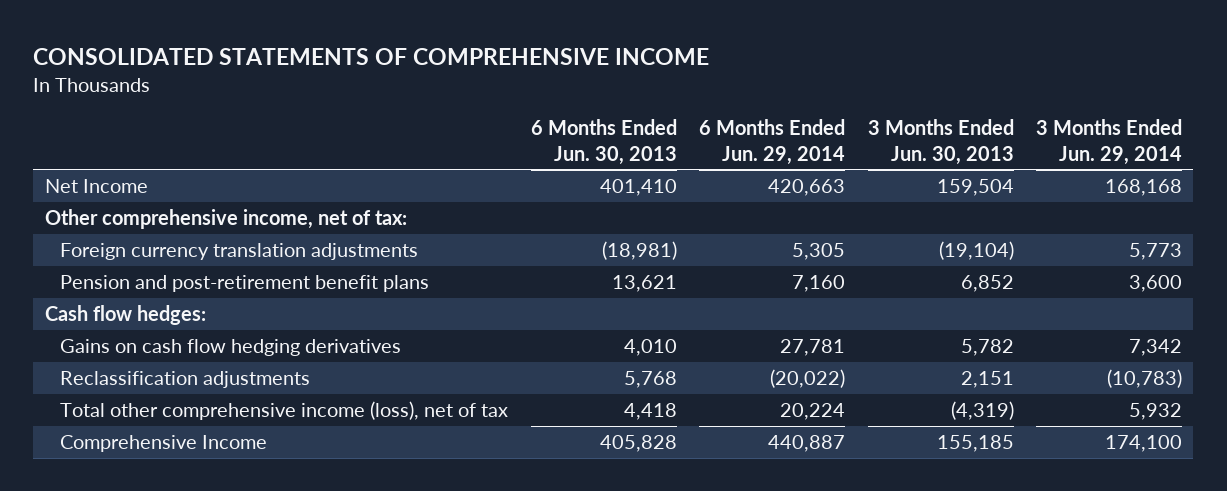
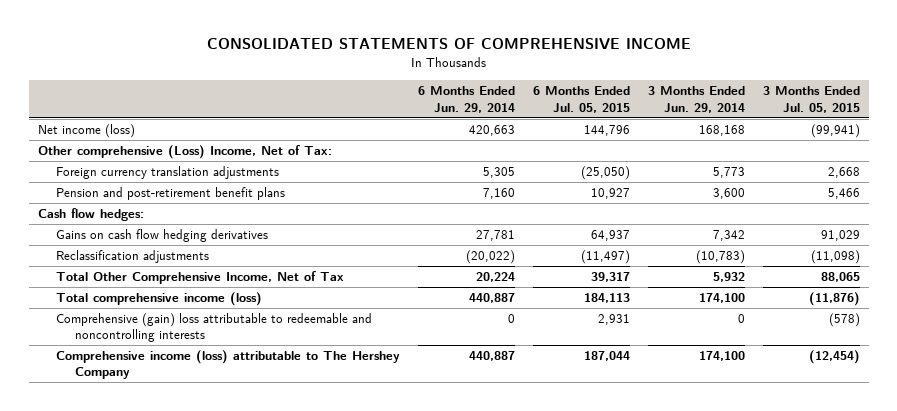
- | 6 Months Ended Jun. 30, 2013 | 6 Months Ended Jun. 29, 2014 | 3 Months Ended Jun. 30, 2013 | 3 Months Ended Jun. 29, 2014
+ | 6 Months Ended Jun. 29, 2014 | 6 Months Ended Jul. 05, 2015 | 3 Months Ended Jun. 29, 2014 | 3 Months Ended Jul. 05, 2015
- Net Income | 401,410 | 420,663 | 159,504 | 168,168
- Other comprehensive income, net of tax:
+ Net income (loss) | 420,663 | 144,796 | 168,168 | (99,941)
+ Other comprehensive (Loss) Income, Net of Tax:
- Total other comprehensive income (loss), net of tax | 4,418 | 20,224 | (4,319) | 5,932
- Comprehensive Income | 405,828 | 440,887 | 155,185 | 174,100
+ Total Other Comprehensive Income, Net of Tax | 20,224 | 39,317 | 5,932 | 88,065
+ Total comprehensive income (loss) | 440,887 | 184,113 | 174,100 | (11,876)
+ Comprehensive (gain) loss attributable to redeemable and noncontrolling interests | 0 | 2,931 | 0 | (578)
+ Comprehensive income (loss) attributable to The Hershey Company | 440,887 | 187,044 | 174,100 | (12,454)

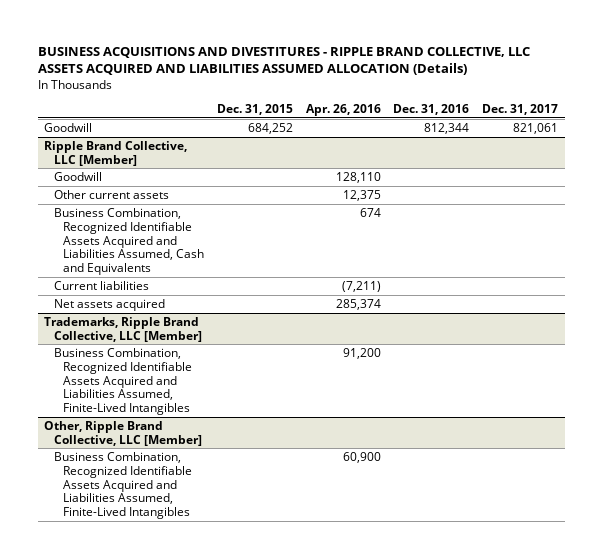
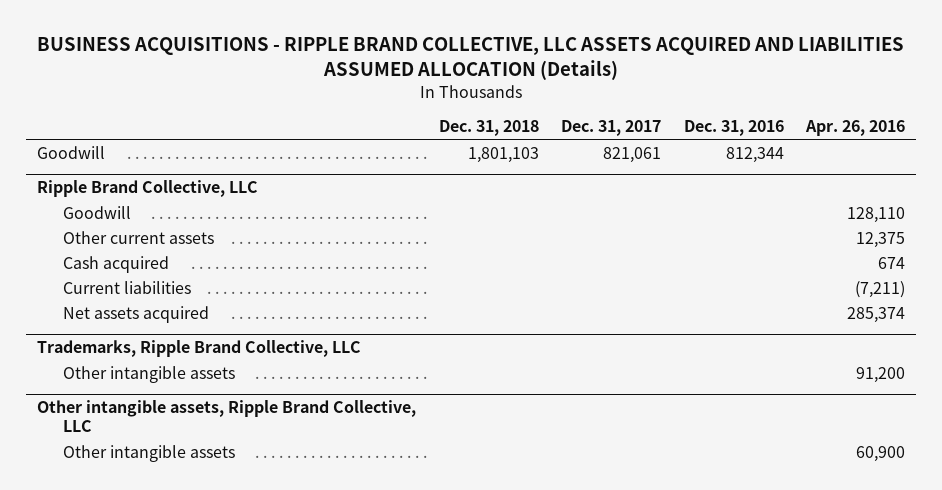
- BUSINESS ACQUISITIONS AND DIVESTITURES - RIPPLE BRAND COLLECTIVE, LLC ASSETS ACQUIRED AND LIABILITIES ASSUMED ALLOCATION (Details)
+ BUSINESS ACQUISITIONS - RIPPLE BRAND COLLECTIVE, LLC ASSETS ACQUIRED AND LIABILITIES ASSUMED ALLOCATION (Details)
- | Dec. 31, 2015 | Apr. 26, 2016 | Dec. 31, 2016 | Dec. 31, 2017
+ | Dec. 31, 2018 | Dec. 31, 2017 | Dec. 31, 2016 | Apr. 26, 2016
- Ripple Brand Collective, LLC [Member]
+ Ripple Brand Collective, LLC
- Business Combination, Recognized Identifiable Assets Acquired and Liabilities Assumed, Cash and Equivalents | | 674 | |
+ Cash acquired | | | | 674
- Trademarks, Ripple Brand Collective, LLC [Member]
- Business Combination, Recognized Identifiable Assets Acquired and Liabilities Assumed, Finite-Lived Intangibles | | 91,200 | |
- Other, Ripple Brand Collective, LLC [Member]
- Business Combination, Recognized Identifiable Assets Acquired and Liabilities Assumed, Finite-Lived Intangibles | | 60,900 | |
+ Trademarks, Ripple Brand Collective, LLC
+ Other intangible assets | | | | 91,200
+ Other intangible assets, Ripple Brand Collective, LLC
+ Other intangible assets | | | | 60,900

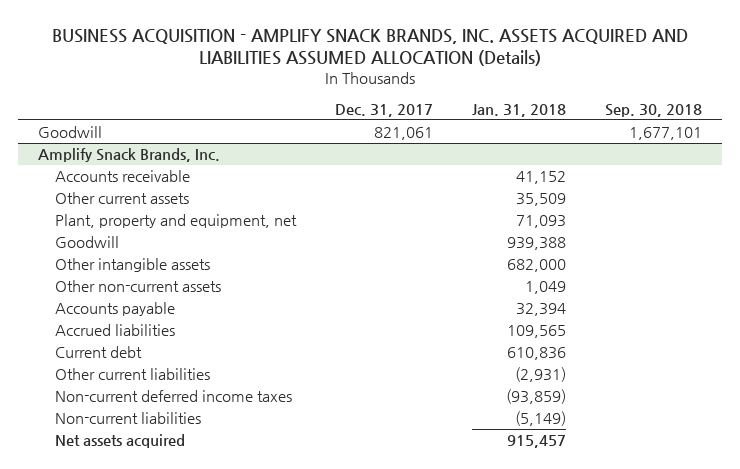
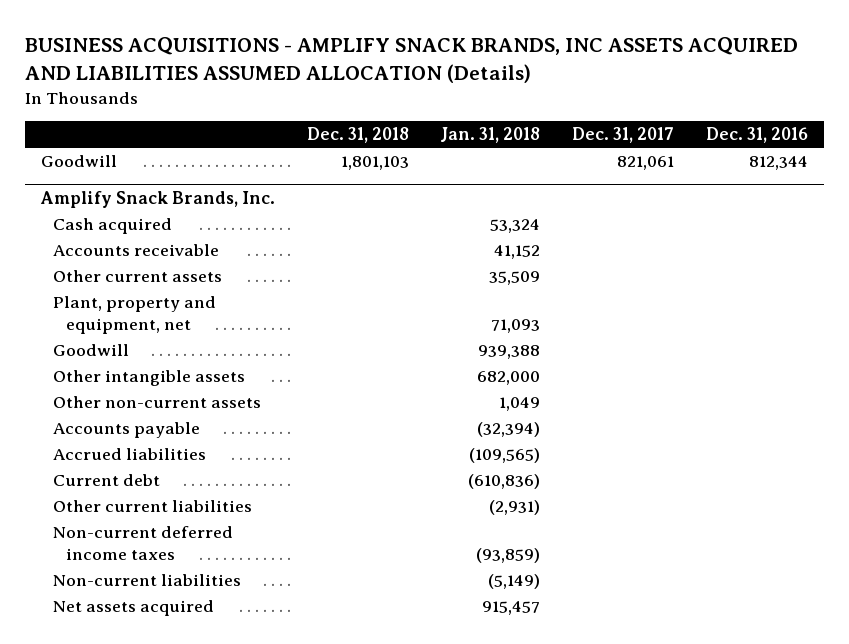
- BUSINESS ACQUISITION - AMPLIFY SNACK BRANDS, INC. ASSETS ACQUIRED AND LIABILITIES ASSUMED ALLOCATION (Details)
+ BUSINESS ACQUISITIONS - AMPLIFY SNACK BRANDS, INC ASSETS ACQUIRED AND LIABILITIES ASSUMED ALLOCATION (Details)
- | Dec. 31, 2017 | Jan. 31, 2018 | Sep. 30, 2018
+ | Dec. 31, 2018 | Jan. 31, 2018 | Dec. 31, 2017 | Dec. 31, 2016
@ Amplify Snack Brands, Inc.
+ Cash acquired | | 53,324 | |
- Accounts payable | | 32,394 |
- Accrued liabilities | | 109,565 |
- Current debt | | 610,836 |
+ Accounts payable | | (32,394) | |
+ Accrued liabilities | | (109,565) | |
+ Current debt | | (610,836) | |

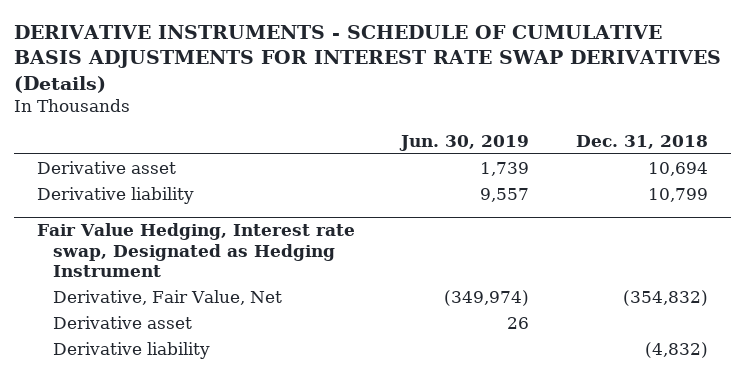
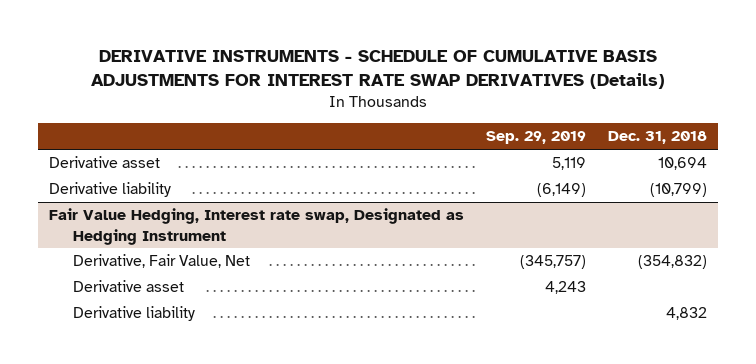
- | Jun. 30, 2019 | Dec. 31, 2018
+ | Sep. 29, 2019 | Dec. 31, 2018
- Derivative liability | 9,557 | 10,799
+ Derivative liability | (6,149) | (10,799)
@ Fair Value Hedging, Interest rate swap, Designated as Hedging Instrument
- Derivative liability | | (4,832)
+ Derivative liability | | 4,832

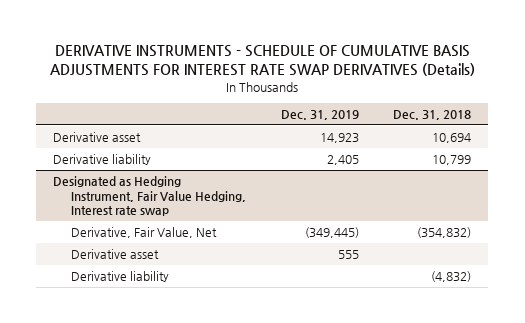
- | Sep. 29, 2019 | Dec. 31, 2018
+ | Dec. 31, 2019 | Dec. 31, 2018
- Derivative liability | (6,149) | (10,799)
- Fair Value Hedging, Interest rate swap, Designated as Hedging Instrument
+ Derivative liability | 2,405 | 10,799
+ Designated as Hedging Instrument, Fair Value Hedging, Interest rate swap
- Derivative liability | | 4,832
+ Derivative liability | | (4,832)

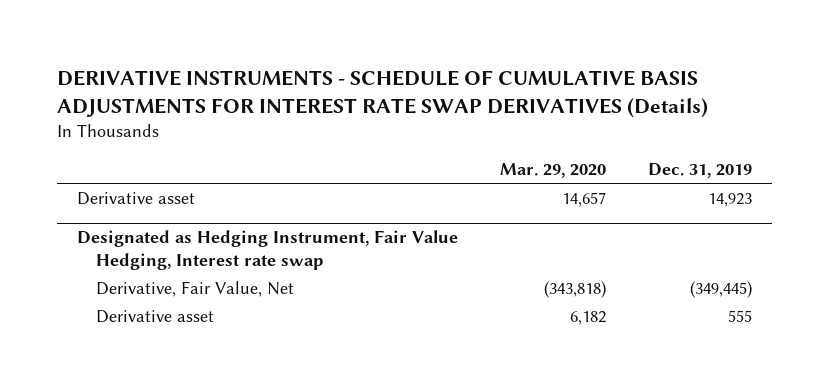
- | Dec. 31, 2019 | Dec. 31, 2018
+ | Mar. 29, 2020 | Dec. 31, 2019
- Derivative liability | 2,405 | 10,799
@ Designated as Hedging Instrument, Fair Value Hedging, Interest rate swap
- Derivative liability | | (4,832)

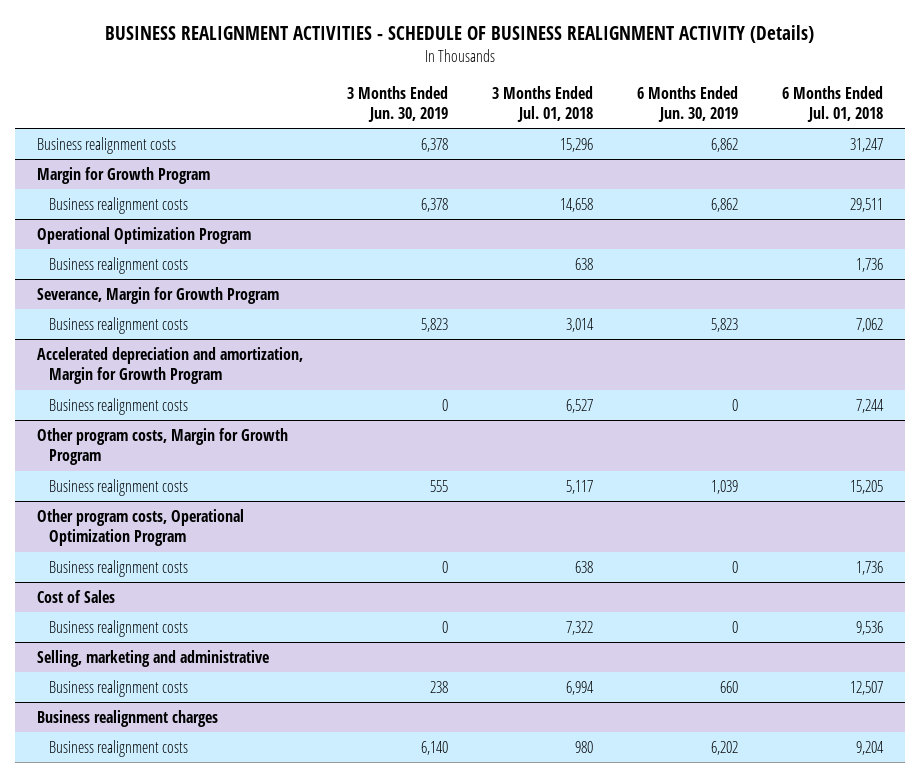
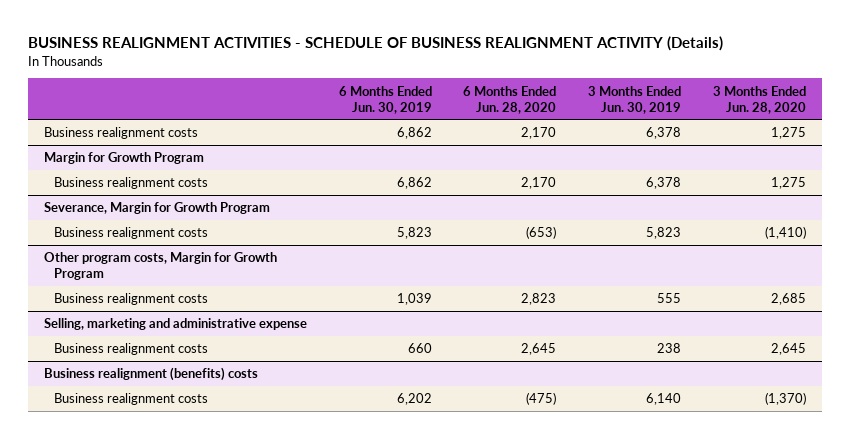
- | 3 Months Ended Jun. 30, 2019 | 3 Months Ended Jul. 01, 2018 | 6 Months Ended Jun. 30, 2019 | 6 Months Ended Jul. 01, 2018
+ | 6 Months Ended Jun. 30, 2019 | 6 Months Ended Jun. 28, 2020 | 3 Months Ended Jun. 30, 2019 | 3 Months Ended Jun. 28, 2020
- Operational Optimization Program
- Business realignment costs | | 638 | | 1,736
- Accelerated depreciation and amortization, Margin for Growth Program
- Business realignment costs | 0 | 6,527 | 0 | 7,244
- Other program costs, Operational Optimization Program
- Business realignment costs | 0 | 638 | 0 | 1,736
- Cost of Sales
- Business realignment costs | 0 | 7,322 | 0 | 9,536
- Selling, marketing and administrative
+ Selling, marketing and administrative expense
- Business realignment charges
+ Business realignment (benefits) costs

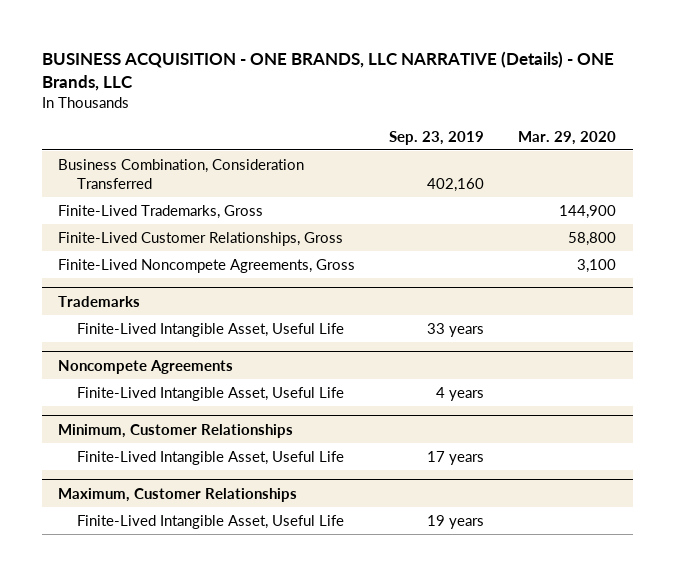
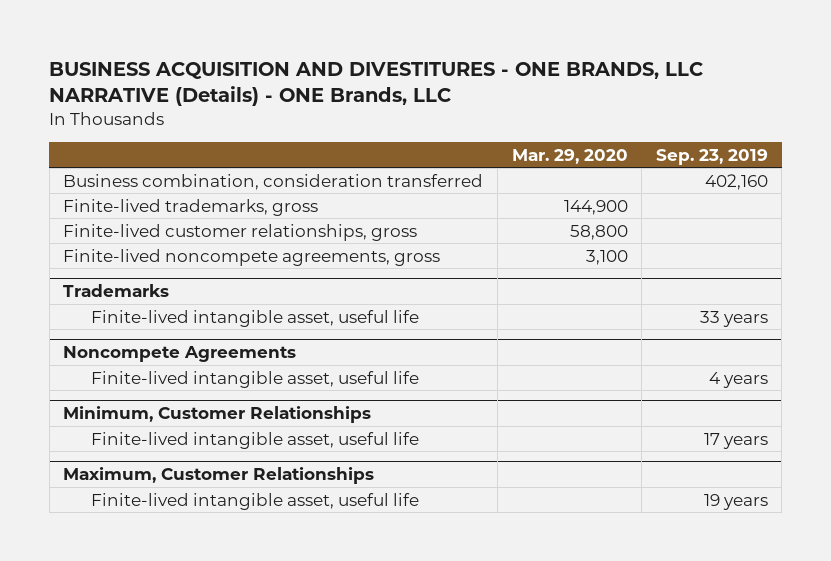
- BUSINESS ACQUISITION - ONE BRANDS, LLC NARRATIVE (Details) - ONE Brands, LLC
+ BUSINESS ACQUISITION AND DIVESTITURES - ONE BRANDS, LLC NARRATIVE (Details) - ONE Brands, LLC
- | Sep. 23, 2019 | Mar. 29, 2020
+ | Mar. 29, 2020 | Sep. 23, 2019
- Business Combination, Consideration Transferred | 402,160 |
- Finite-Lived Trademarks, Gross | | 144,900
- Finite-Lived Customer Relationships, Gross | | 58,800
- Finite-Lived Noncompete Agreements, Gross | | 3,100
+ Business combination, consideration transferred | | 402,160
+ Finite-lived trademarks, gross | 144,900 |
+ Finite-lived customer relationships, gross | 58,800 |
+ Finite-lived noncompete agreements, gross | 3,100 |
@ Trademarks
- Finite-Lived Intangible Asset, Useful Life | 33 years |
+ Finite-lived intangible asset, useful life | | 33 years
@ Noncompete Agreements
- Finite-Lived Intangible Asset, Useful Life | 4 years |
+ Finite-lived intangible asset, useful life | | 4 years
@ Minimum, Customer Relationships
- Finite-Lived Intangible Asset, Useful Life | 17 years |
+ Finite-lived intangible asset, useful life | | 17 years
@ Maximum, Customer Relationships
- Finite-Lived Intangible Asset, Useful Life | 19 years |
+ Finite-lived intangible asset, useful life | | 19 years

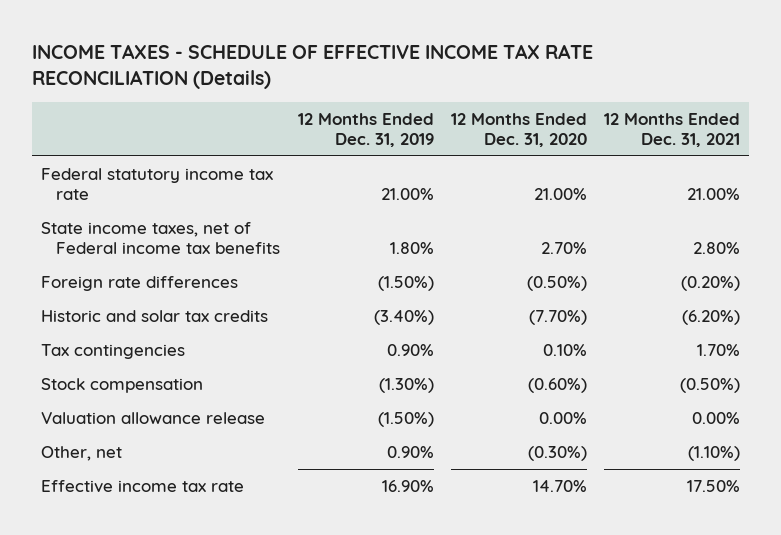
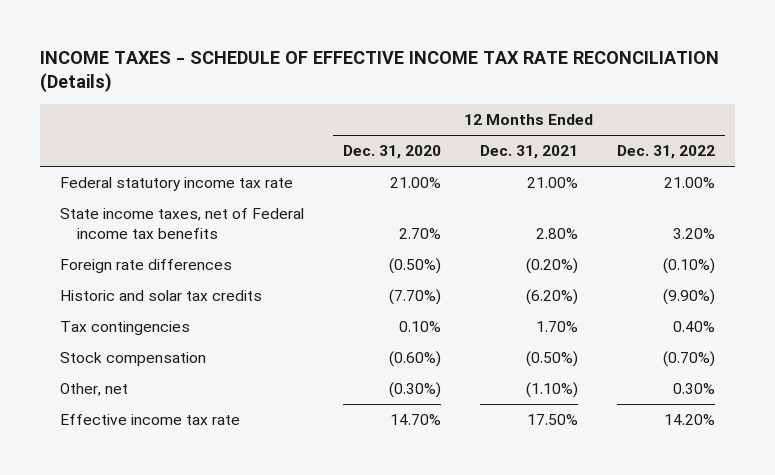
- | 12 Months Ended Dec. 31, 2019 | 12 Months Ended Dec. 31, 2020 | 12 Months Ended Dec. 31, 2021
+ | 12 Months Ended Dec. 31, 2020 | 12 Months Ended Dec. 31, 2021 | 12 Months Ended Dec. 31, 2022
- Valuation allowance release | (1.50%) | 0.00% | 0.00%

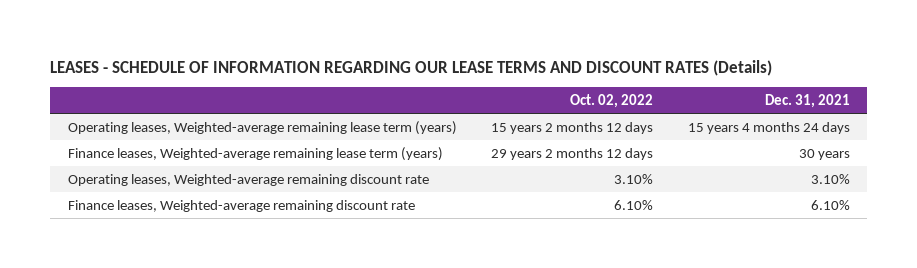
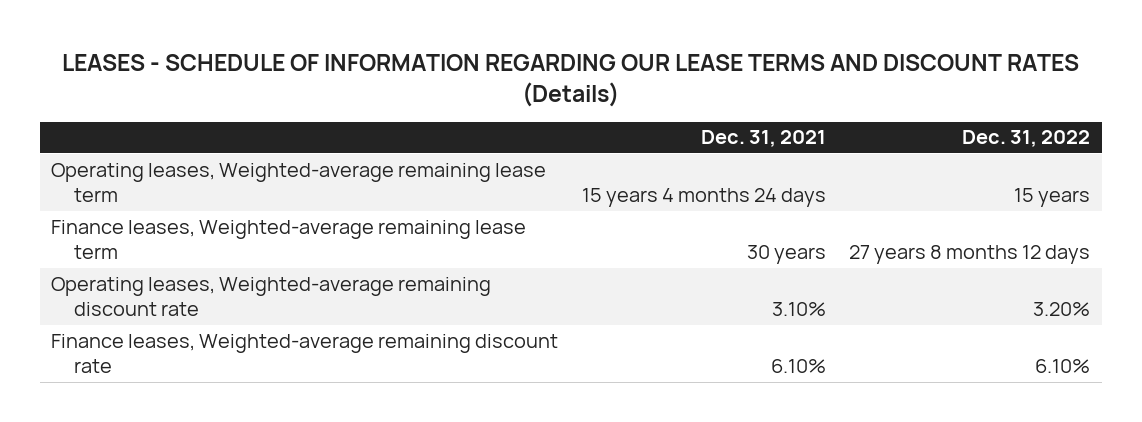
- | Oct. 02, 2022 | Dec. 31, 2021
+ | Dec. 31, 2021 | Dec. 31, 2022
- Operating leases, Weighted-average remaining lease term (years) | 15 years 2 months 12 days | 15 years 4 months 24 days
- Finance leases, Weighted-average remaining lease term (years) | 29 years 2 months 12 days | 30 years
+ Operating leases, Weighted-average remaining lease term | 15 years 4 months 24 days | 15 years
+ Finance leases, Weighted-average remaining lease term | 30 years | 27 years 8 months 12 days

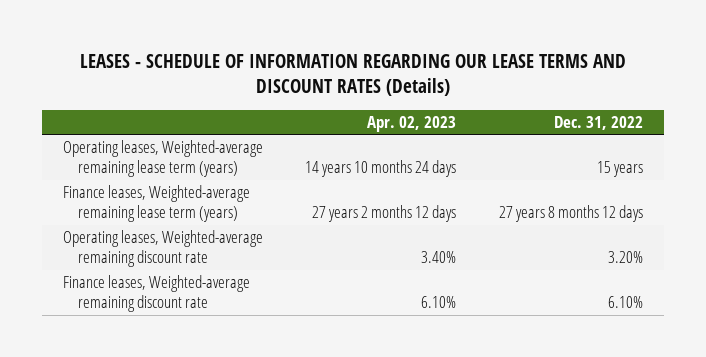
- | Dec. 31, 2021 | Dec. 31, 2022
+ | Apr. 02, 2023 | Dec. 31, 2022
- Operating leases, Weighted-average remaining lease term | 15 years 4 months 24 days | 15 years
- Finance leases, Weighted-average remaining lease term | 30 years | 27 years 8 months 12 days
+ Operating leases, Weighted-average remaining lease term (years) | 14 years 10 months 24 days | 15 years
+ Finance leases, Weighted-average remaining lease term (years) | 27 years 2 months 12 days | 27 years 8 months 12 days

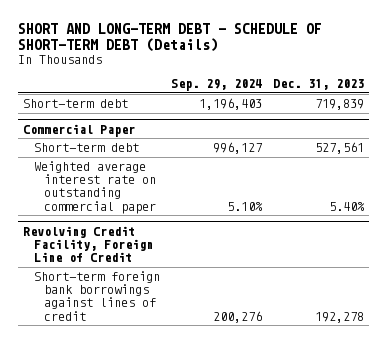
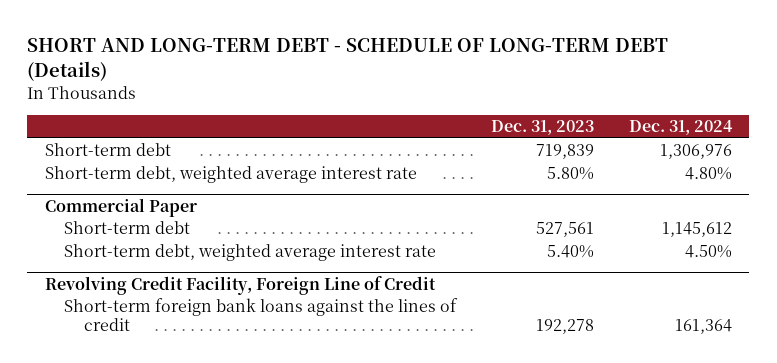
- SHORT AND LONG-TERM DEBT - SCHEDULE OF SHORT-TERM DEBT (Details)
+ SHORT AND LONG-TERM DEBT - SCHEDULE OF LONG-TERM DEBT (Details)
- | Sep. 29, 2024 | Dec. 31, 2023
+ | Dec. 31, 2023 | Dec. 31, 2024
+ Short-term debt, weighted average interest rate | 5.80% | 4.80%
@ Commercial Paper
- Weighted average interest rate on outstanding commercial paper | 5.10% | 5.40%
+ Short-term debt, weighted average interest rate | 5.40% | 4.50%
@ Revolving Credit Facility, Foreign Line of Credit
- Short-term foreign bank borrowings against lines of credit | 200,276 | 192,278
+ Short-term foreign bank loans against the lines of credit | 192,278 | 161,364

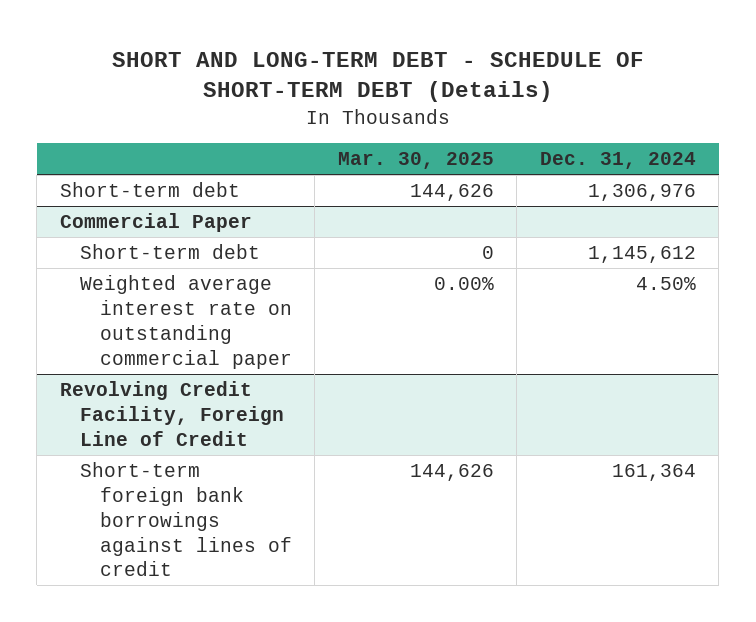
- SHORT AND LONG-TERM DEBT - SCHEDULE OF LONG-TERM DEBT (Details)
+ SHORT AND LONG-TERM DEBT - SCHEDULE OF SHORT-TERM DEBT (Details)
- | Dec. 31, 2023 | Dec. 31, 2024
+ | Mar. 30, 2025 | Dec. 31, 2024
- Short-term debt, weighted average interest rate | 5.80% | 4.80%
@ Commercial Paper
- Short-term debt, weighted average interest rate | 5.40% | 4.50%
+ Weighted average interest rate on outstanding commercial paper | 0.00% | 4.50%
@ Revolving Credit Facility, Foreign Line of Credit
- Short-term foreign bank loans against the lines of credit | 192,278 | 161,364
+ Short-term foreign bank borrowings against lines of credit | 144,626 | 161,364

